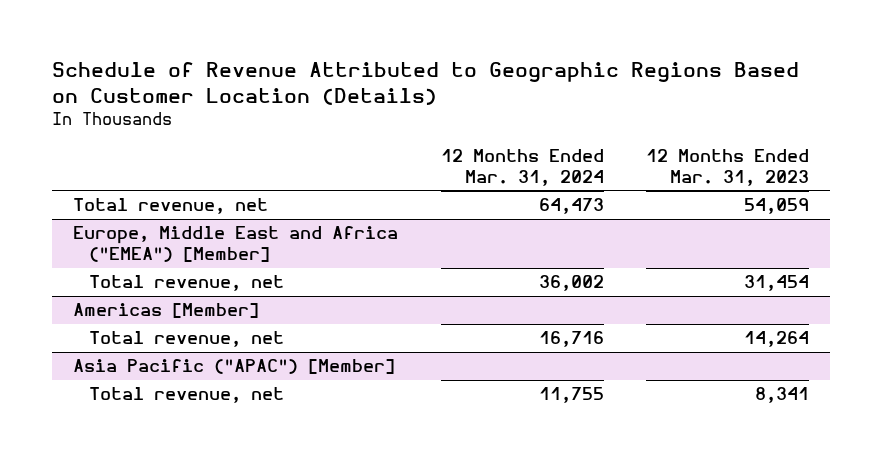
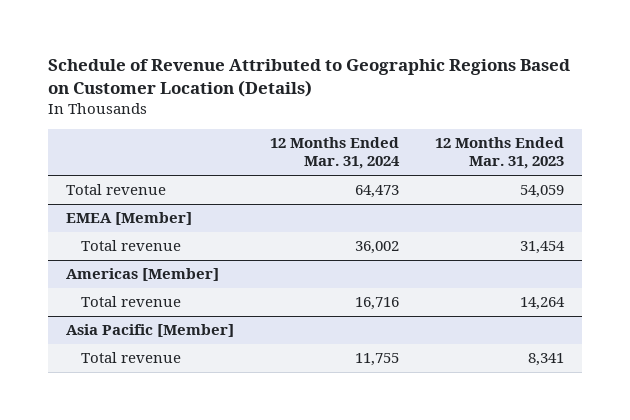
- Total revenue, net | 64,473 | 54,059
- Europe, Middle East and Africa ("EMEA") [Member]
- Total revenue, net | 36,002 | 31,454
+ Total revenue | 64,473 | 54,059
+ EMEA [Member]
+ Total revenue | 36,002 | 31,454
@ Americas [Member]
- Total revenue, net | 16,716 | 14,264
- Asia Pacific ("APAC") [Member]
- Total revenue, net | 11,755 | 8,341
@ Americas [Member]
+ Total revenue | 16,716 | 14,264
+ Asia Pacific [Member]
+ Total revenue | 11,755 | 8,341

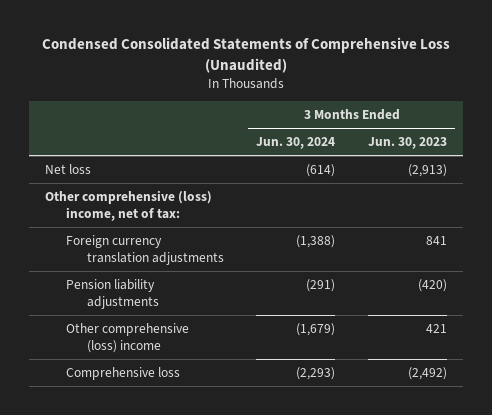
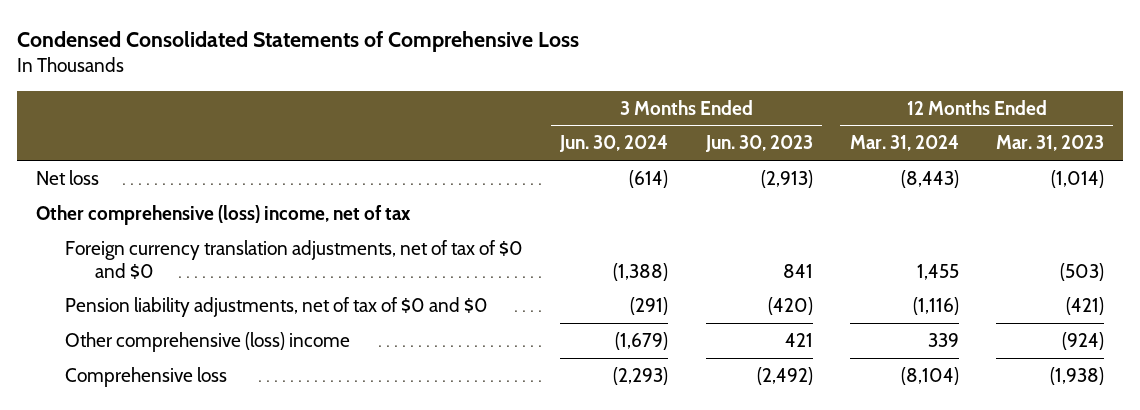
- Condensed Consolidated Statements of Comprehensive Loss (Unaudited)
+ Condensed Consolidated Statements of Comprehensive Loss
- | 3 Months Ended Jun. 30, 2024 | 3 Months Ended Jun. 30, 2023
+ | 3 Months Ended Jun. 30, 2024 | 3 Months Ended Jun. 30, 2023 | 12 Months Ended Mar. 31, 2024 | 12 Months Ended Mar. 31, 2023
- Other comprehensive (loss) income, net of tax:
- Foreign currency translation adjustments | (1,388) | 841
- Pension liability adjustments | (291) | (420)
+ Other comprehensive (loss) income, net of tax
+ Foreign currency translation adjustments, net of tax of $0 and $0 | (1,388) | 841 | 1,455 | (503)
+ Pension liability adjustments, net of tax of $0 and $0 | (291) | (420) | (1,116) | (421)

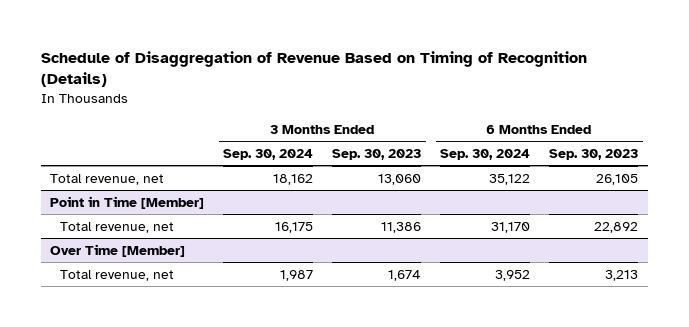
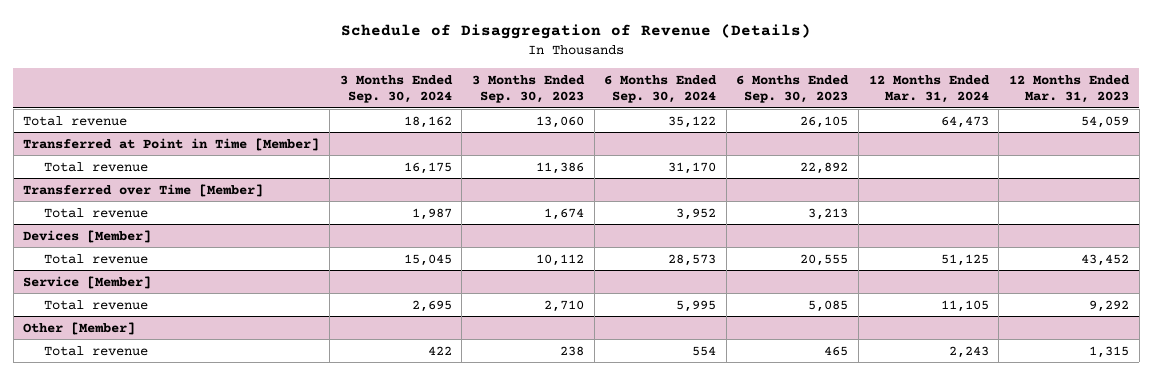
- Schedule of Disaggregation of Revenue Based on Timing of Recognition (Details)
+ Schedule of Disaggregation of Revenue (Details)
- | 3 Months Ended Sep. 30, 2024 | 3 Months Ended Sep. 30, 2023 | 6 Months Ended Sep. 30, 2024 | 6 Months Ended Sep. 30, 2023
+ | 3 Months Ended Sep. 30, 2024 | 3 Months Ended Sep. 30, 2023 | 6 Months Ended Sep. 30, 2024 | 6 Months Ended Sep. 30, 2023 | 12 Months Ended Mar. 31, 2024 | 12 Months Ended Mar. 31, 2023
- Total revenue, net | 18,162 | 13,060 | 35,122 | 26,105
- Point in Time [Member]
- Total revenue, net | 16,175 | 11,386 | 31,170 | 22,892
- Over Time [Member]
- Total revenue, net | 1,987 | 1,674 | 3,952 | 3,213
+ Total revenue | 18,162 | 13,060 | 35,122 | 26,105 | 64,473 | 54,059
+ Transferred at Point in Time [Member]
+ Total revenue | 16,175 | 11,386 | 31,170 | 22,892 | |
+ Transferred over Time [Member]
+ Total revenue | 1,987 | 1,674 | 3,952 | 3,213 | |
+ Devices [Member]
+ Total revenue | 15,045 | 10,112 | 28,573 | 20,555 | 51,125 | 43,452
+ Service [Member]
+ Total revenue | 2,695 | 2,710 | 5,995 | 5,085 | 11,105 | 9,292
+ Other [Member]
+ Total revenue | 422 | 238 | 554 | 465 | 2,243 | 1,315

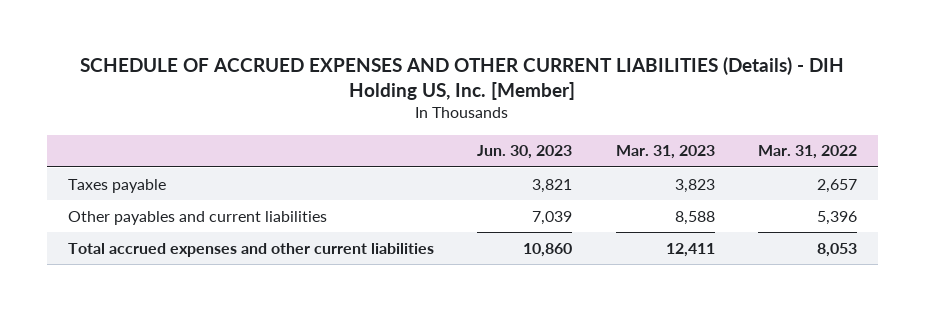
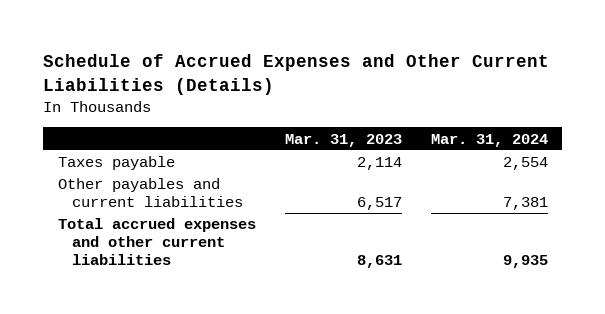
- SCHEDULE OF ACCRUED EXPENSES AND OTHER CURRENT LIABILITIES (Details) - DIH Holding US, Inc. [Member]
+ Schedule of Accrued Expenses and Other Current Liabilities (Details)
- | Jun. 30, 2023 | Mar. 31, 2023 | Mar. 31, 2022
+ | Mar. 31, 2023 | Mar. 31, 2024
- Taxes payable | 3,821 | 3,823 | 2,657
- Other payables and current liabilities | 7,039 | 8,588 | 5,396
- Total accrued expenses and other current liabilities | 10,860 | 12,411 | 8,053
+ Taxes payable | 2,114 | 2,554
+ Other payables and current liabilities | 6,517 | 7,381
+ Total accrued expenses and other current liabilities | 8,631 | 9,935

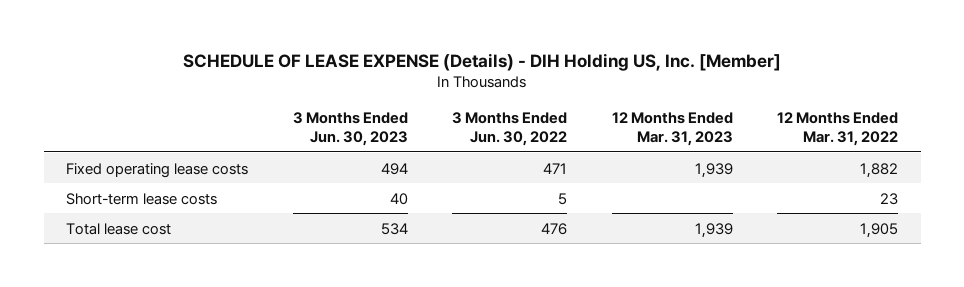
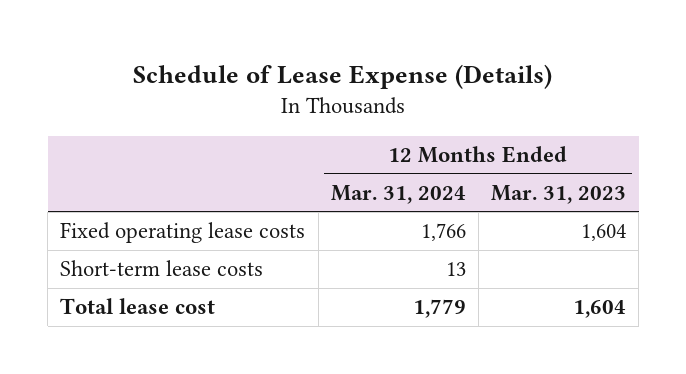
- SCHEDULE OF LEASE EXPENSE (Details) - DIH Holding US, Inc. [Member]
+ Schedule of Lease Expense (Details)
- | 3 Months Ended Jun. 30, 2023 | 3 Months Ended Jun. 30, 2022 | 12 Months Ended Mar. 31, 2023 | 12 Months Ended Mar. 31, 2022
+ | 12 Months Ended Mar. 31, 2024 | 12 Months Ended Mar. 31, 2023
- Fixed operating lease costs | 494 | 471 | 1,939 | 1,882
+ Fixed operating lease costs | 1,766 | 1,604
- Total lease cost | 534 | 476 | 1,939 | 1,905
+ Total lease cost | 1,779 | 1,604

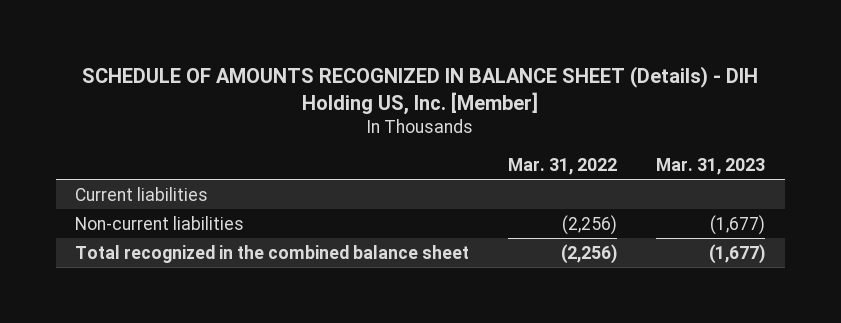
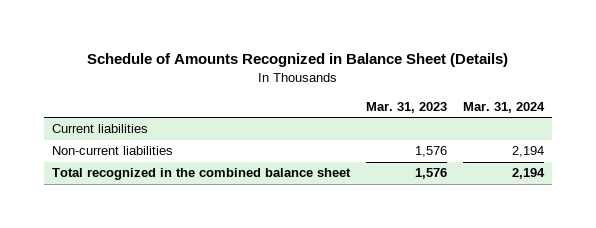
- SCHEDULE OF AMOUNTS RECOGNIZED IN BALANCE SHEET (Details) - DIH Holding US, Inc. [Member]
+ Schedule of Amounts Recognized in Balance Sheet (Details)
- | Mar. 31, 2022 | Mar. 31, 2023
+ | Mar. 31, 2023 | Mar. 31, 2024
- Non-current liabilities | (2,256) | (1,677)
- Total recognized in the combined balance sheet | (2,256) | (1,677)
+ Non-current liabilities | 1,576 | 2,194
+ Total recognized in the combined balance sheet | 1,576 | 2,194

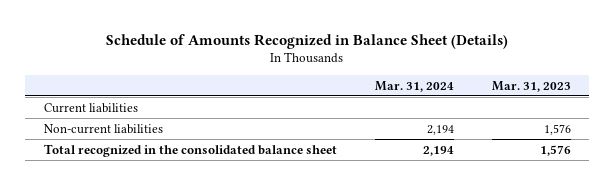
- | Mar. 31, 2023 | Mar. 31, 2024
+ | Mar. 31, 2024 | Mar. 31, 2023
- Total recognized in the combined balance sheet | 1,576 | 2,194
+ Total recognized in the consolidated balance sheet | 2,194 | 1,576

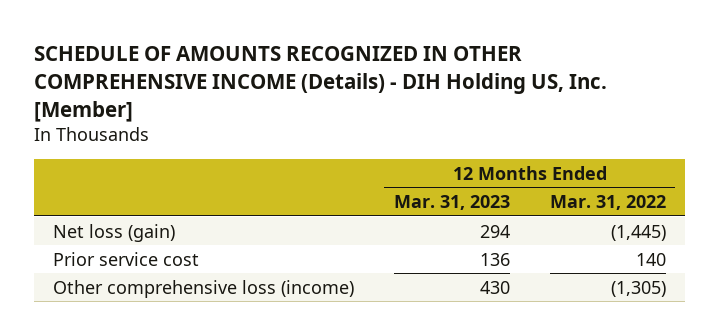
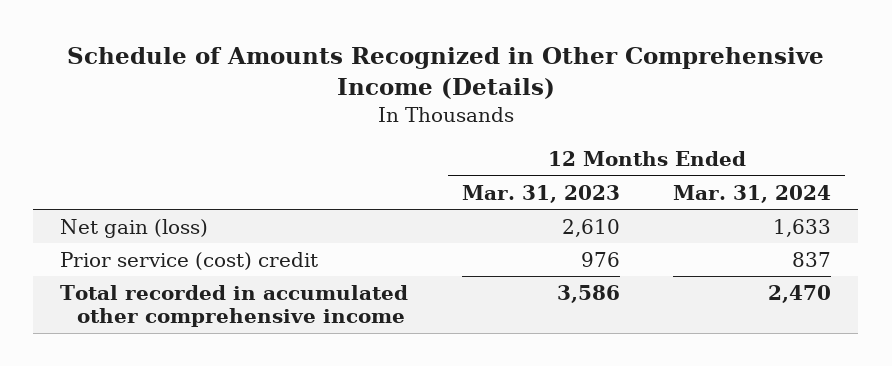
- SCHEDULE OF AMOUNTS RECOGNIZED IN OTHER COMPREHENSIVE INCOME (Details) - DIH Holding US, Inc. [Member]
+ Schedule of Amounts Recognized in Other Comprehensive Income (Details)
- | 12 Months Ended Mar. 31, 2023 | 12 Months Ended Mar. 31, 2022
+ | 12 Months Ended Mar. 31, 2023 | 12 Months Ended Mar. 31, 2024
- Net loss (gain) | 294 | (1,445)
- Prior service cost | 136 | 140
- Other comprehensive loss (income) | 430 | (1,305)
+ Net gain (loss) | 2,610 | 1,633
+ Prior service (cost) credit | 976 | 837
+ Total recorded in accumulated other comprehensive income | 3,586 | 2,470

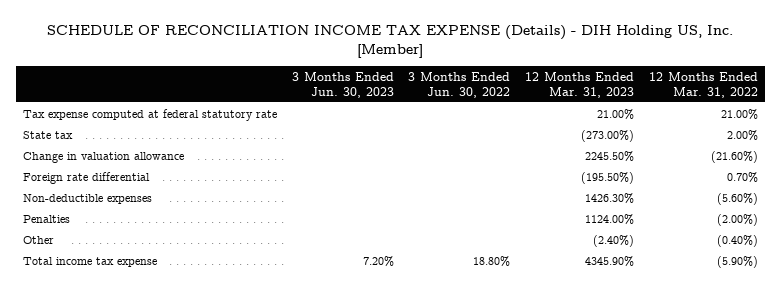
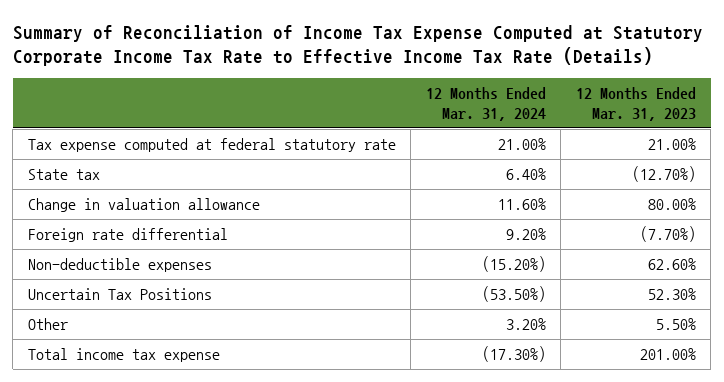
- SCHEDULE OF RECONCILIATION INCOME TAX EXPENSE (Details) - DIH Holding US, Inc. [Member]
+ Summary of Reconciliation of Income Tax Expense Computed at Statutory Corporate Income Tax Rate to Effective Income Tax Rate (Details)
- | 3 Months Ended Jun. 30, 2023 | 3 Months Ended Jun. 30, 2022 | 12 Months Ended Mar. 31, 2023 | 12 Months Ended Mar. 31, 2022
+ | 12 Months Ended Mar. 31, 2024 | 12 Months Ended Mar. 31, 2023
- State tax | | | (273.00%) | 2.00%
- Change in valuation allowance | | | 2245.50% | (21.60%)
- Foreign rate differential | | | (195.50%) | 0.70%
- Non-deductible expenses | | | 1426.30% | (5.60%)
- Penalties | | | 1124.00% | (2.00%)
- Other | | | (2.40%) | (0.40%)
- Total income tax expense | 7.20% | 18.80% | 4345.90% | (5.90%)
+ State tax | 6.40% | (12.70%)
+ Change in valuation allowance | 11.60% | 80.00%
+ Foreign rate differential | 9.20% | (7.70%)
+ Non-deductible expenses | (15.20%) | 62.60%
+ Uncertain Tax Positions | (53.50%) | 52.30%
+ Other | 3.20% | 5.50%
+ Total income tax expense | (17.30%) | 201.00%

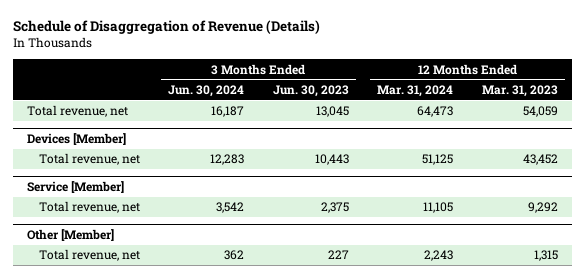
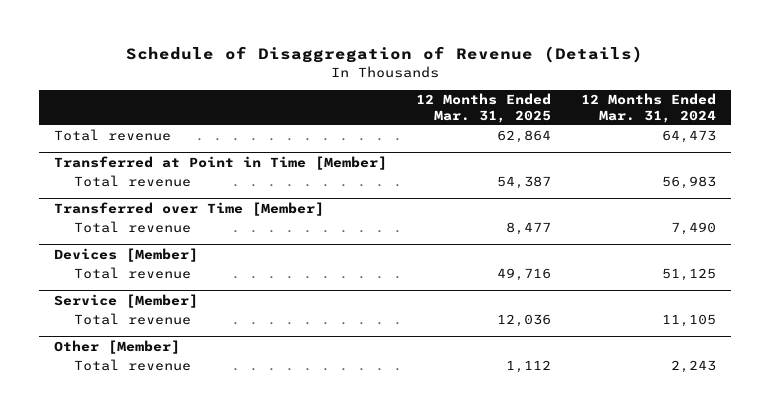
- | 3 Months Ended Jun. 30, 2024 | 3 Months Ended Jun. 30, 2023 | 12 Months Ended Mar. 31, 2024 | 12 Months Ended Mar. 31, 2023
+ | 12 Months Ended Mar. 31, 2025 | 12 Months Ended Mar. 31, 2024
- Total revenue, net | 16,187 | 13,045 | 64,473 | 54,059
+ Total revenue | 62,864 | 64,473
+ Transferred at Point in Time [Member]
+ Total revenue | 54,387 | 56,983
+ Transferred over Time [Member]
+ Total revenue | 8,477 | 7,490
@ Devices [Member]
- Total revenue, net | 12,283 | 10,443 | 51,125 | 43,452
+ Total revenue | 49,716 | 51,125
@ Service [Member]
- Total revenue, net | 3,542 | 2,375 | 11,105 | 9,292
+ Total revenue | 12,036 | 11,105
@ Other [Member]
- Total revenue, net | 362 | 227 | 2,243 | 1,315
+ Total revenue | 1,112 | 2,243

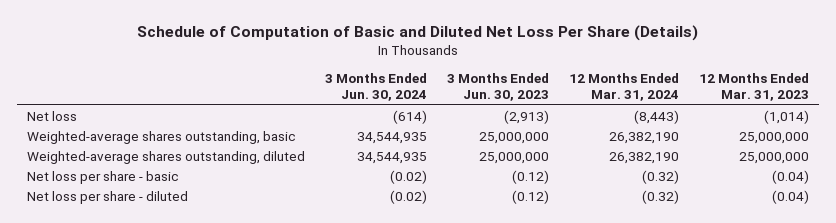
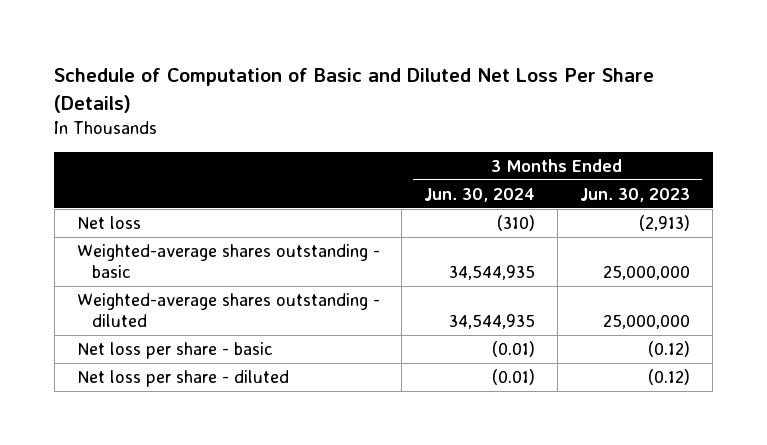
- | 3 Months Ended Jun. 30, 2024 | 3 Months Ended Jun. 30, 2023 | 12 Months Ended Mar. 31, 2024 | 12 Months Ended Mar. 31, 2023
+ | 3 Months Ended Jun. 30, 2024 | 3 Months Ended Jun. 30, 2023
- Net loss | (614) | (2,913) | (8,443) | (1,014)
- Weighted-average shares outstanding, basic | 34,544,935 | 25,000,000 | 26,382,190 | 25,000,000
- Weighted-average shares outstanding, diluted | 34,544,935 | 25,000,000 | 26,382,190 | 25,000,000
- Net loss per share - basic | (0.02) | (0.12) | (0.32) | (0.04)
- Net loss per share - diluted | (0.02) | (0.12) | (0.32) | (0.04)
+ Net loss | (310) | (2,913)
+ Weighted-average shares outstanding - basic | 34,544,935 | 25,000,000
+ Weighted-average shares outstanding - diluted | 34,544,935 | 25,000,000
+ Net loss per share - basic | (0.01) | (0.12)
+ Net loss per share - diluted | (0.01) | (0.12)

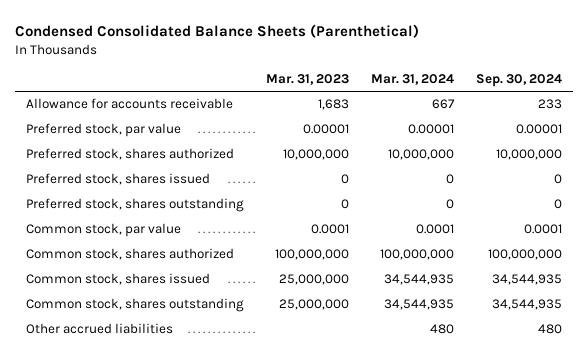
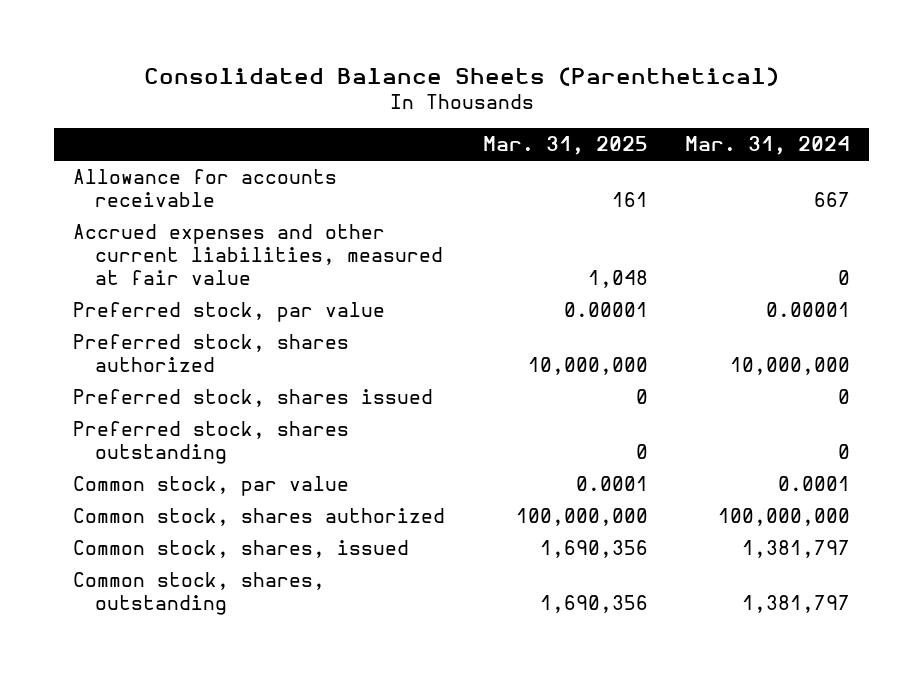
- Condensed Consolidated Balance Sheets (Parenthetical)
+ Consolidated Balance Sheets (Parenthetical)
- | Mar. 31, 2023 | Mar. 31, 2024 | Sep. 30, 2024
+ | Mar. 31, 2025 | Mar. 31, 2024
+ Accrued expenses and other current liabilities, measured at fair value | 1,048 | 0
- Common stock, shares issued | 25,000,000 | 34,544,935 | 34,544,935
- Common stock, shares outstanding | 25,000,000 | 34,544,935 | 34,544,935
- Other accrued liabilities | | 480 | 480
+ Common stock, shares, issued | 1,690,356 | 1,381,797
+ Common stock, shares, outstanding | 1,690,356 | 1,381,797

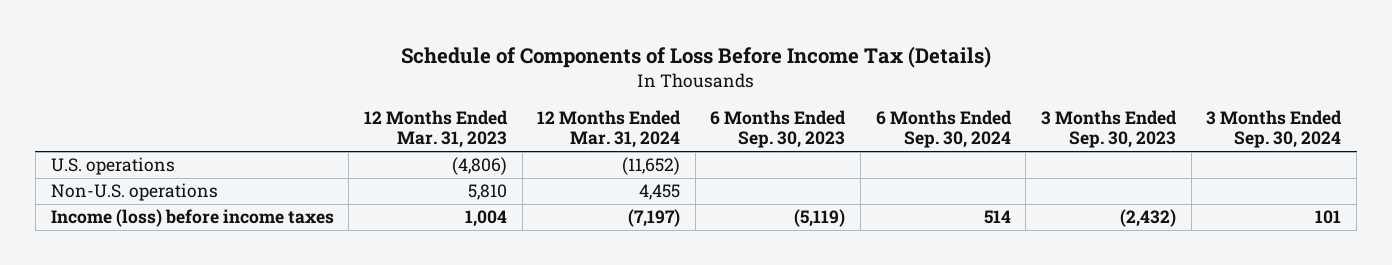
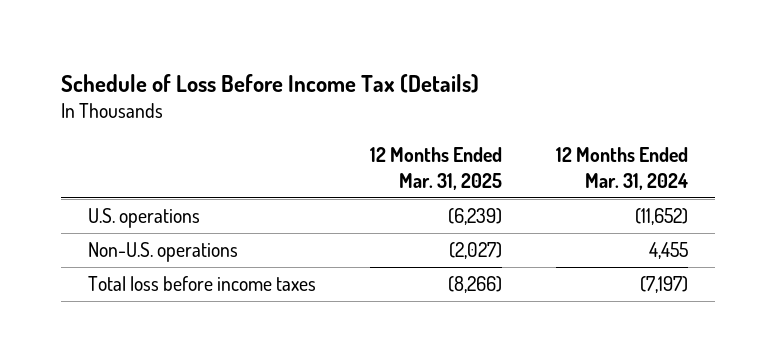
- Schedule of Components of Loss Before Income Tax (Details)
+ Schedule of Loss Before Income Tax (Details)
- | 12 Months Ended Mar. 31, 2023 | 12 Months Ended Mar. 31, 2024 | 6 Months Ended Sep. 30, 2023 | 6 Months Ended Sep. 30, 2024 | 3 Months Ended Sep. 30, 2023 | 3 Months Ended Sep. 30, 2024
+ | 12 Months Ended Mar. 31, 2025 | 12 Months Ended Mar. 31, 2024
- Income (loss) before income taxes | 1,004 | (7,197) | (5,119) | 514 | (2,432) | 101
+ Total loss before income taxes | (8,266) | (7,197)

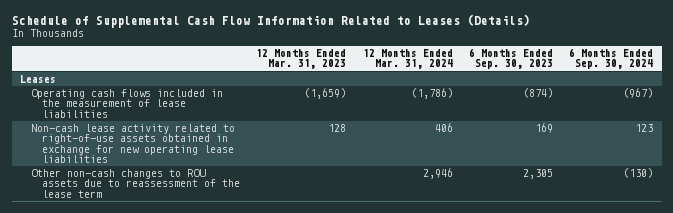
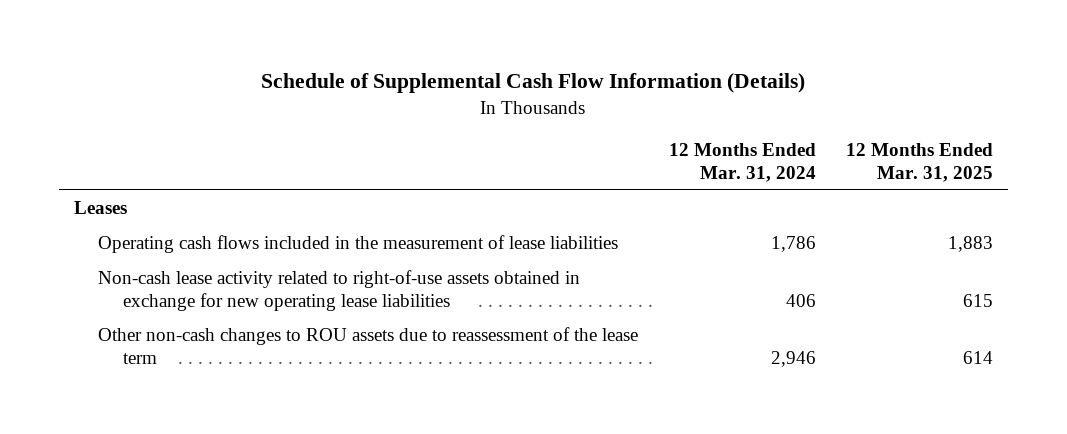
- Schedule of Supplemental Cash Flow Information Related to Leases (Details)
+ Schedule of Supplemental Cash Flow Information (Details)
- | 12 Months Ended Mar. 31, 2023 | 12 Months Ended Mar. 31, 2024 | 6 Months Ended Sep. 30, 2023 | 6 Months Ended Sep. 30, 2024
+ | 12 Months Ended Mar. 31, 2024 | 12 Months Ended Mar. 31, 2025
- Operating cash flows included in the measurement of lease liabilities | (1,659) | (1,786) | (874) | (967)
+ Operating cash flows included in the measurement of lease liabilities | 1,786 | 1,883

